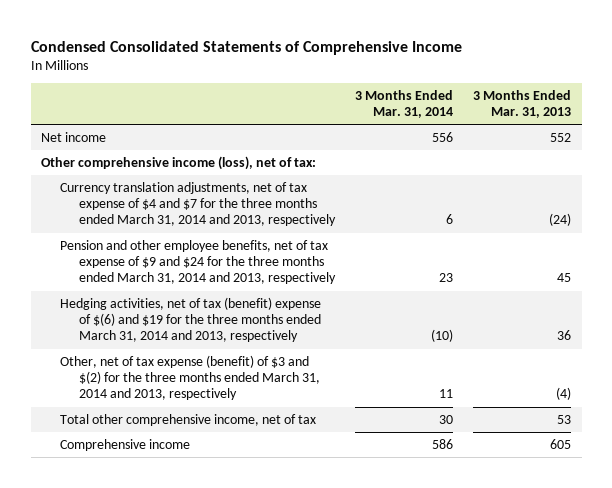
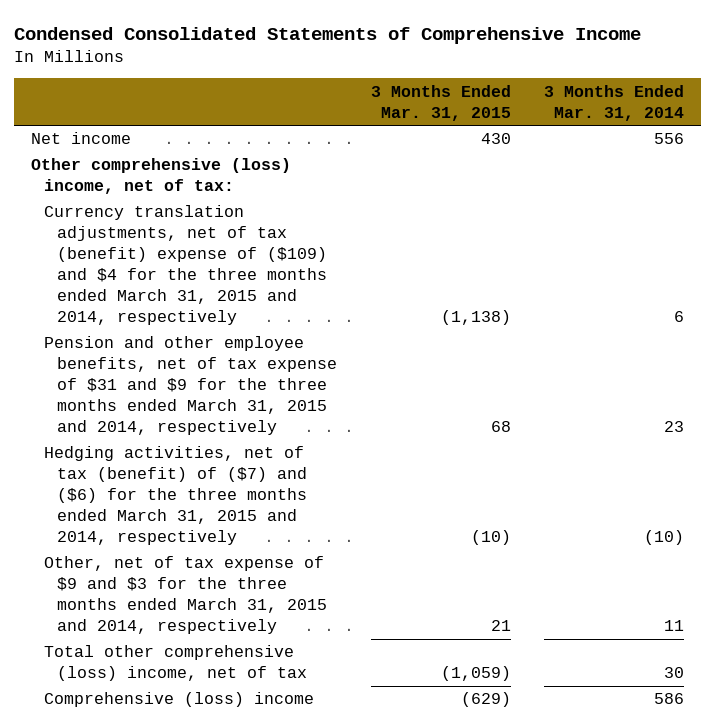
- | 3 Months Ended Mar. 31, 2014 | 3 Months Ended Mar. 31, 2013
+ | 3 Months Ended Mar. 31, 2015 | 3 Months Ended Mar. 31, 2014
- Other comprehensive income (loss), net of tax:
- Currency translation adjustments, net of tax expense of $4 and $7 for the three months ended March 31, 2014 and 2013, respectively | 6 | (24)
- Pension and other employee benefits, net of tax expense of $9 and $24 for the three months ended March 31, 2014 and 2013, respectively | 23 | 45
- Hedging activities, net of tax (benefit) expense of $(6) and $19 for the three months ended March 31, 2014 and 2013, respectively | (10) | 36
- Other, net of tax expense (benefit) of $3 and $(2) for the three months ended March 31, 2014 and 2013, respectively | 11 | (4)
- Total other comprehensive income, net of tax | 30 | 53
- Comprehensive income | 586 | 605
+ Other comprehensive (loss) income, net of tax:
+ Currency translation adjustments, net of tax (benefit) expense of ($109) and $4 for the three months ended March 31, 2015 and 2014, respectively | (1,138) | 6
+ Pension and other employee benefits, net of tax expense of $31 and $9 for the three months ended March 31, 2015 and 2014, respectively | 68 | 23
+ Hedging activities, net of tax (benefit) of ($7) and ($6) for the three months ended March 31, 2015 and 2014, respectively | (10) | (10)
+ Other, net of tax expense of $9 and $3 for the three months ended March 31, 2015 and 2014, respectively | 21 | 11
+ Total other comprehensive (loss) income, net of tax | (1,059) | 30
+ Comprehensive (loss) income | (629) | 586

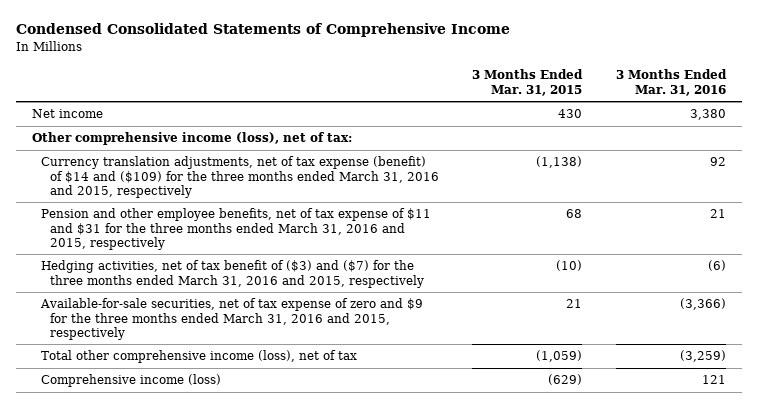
- | 3 Months Ended Mar. 31, 2015 | 3 Months Ended Mar. 31, 2014
+ | 3 Months Ended Mar. 31, 2015 | 3 Months Ended Mar. 31, 2016
- Other comprehensive (loss) income, net of tax:
- Currency translation adjustments, net of tax (benefit) expense of ($109) and $4 for the three months ended March 31, 2015 and 2014, respectively | (1,138) | 6
- Pension and other employee benefits, net of tax expense of $31 and $9 for the three months ended March 31, 2015 and 2014, respectively | 68 | 23
- Hedging activities, net of tax (benefit) of ($7) and ($6) for the three months ended March 31, 2015 and 2014, respectively | (10) | (10)
- Other, net of tax expense of $9 and $3 for the three months ended March 31, 2015 and 2014, respectively | 21 | 11
- Total other comprehensive (loss) income, net of tax | (1,059) | 30
- Comprehensive (loss) income | (629) | 586
+ Other comprehensive income (loss), net of tax:
+ Currency translation adjustments, net of tax expense (benefit) of $14 and ($109) for the three months ended March 31, 2016 and 2015, respectively | (1,138) | 92
+ Pension and other employee benefits, net of tax expense of $11 and $31 for the three months ended March 31, 2016 and 2015, respectively | 68 | 21
+ Hedging activities, net of tax benefit of ($3) and ($7) for the three months ended March 31, 2016 and 2015, respectively | (10) | (6)
+ Available-for-sale securities, net of tax expense of zero and $9 for the three months ended March 31, 2016 and 2015, respectively | 21 | (3,366)
+ Total other comprehensive income (loss), net of tax | (1,059) | (3,259)
+ Comprehensive income (loss) | (629) | 121

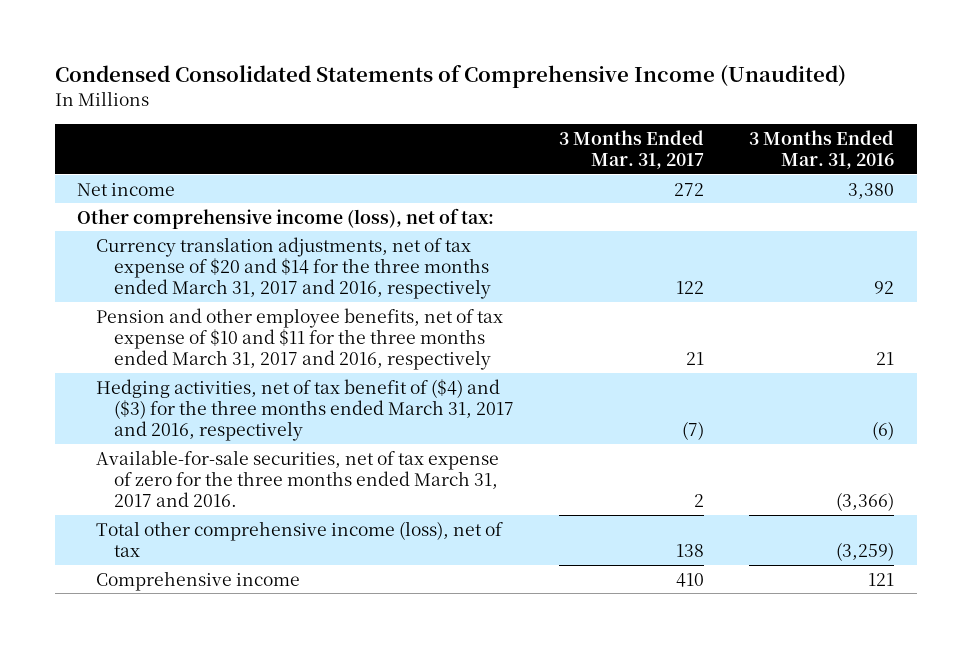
- Condensed Consolidated Statements of Comprehensive Income
+ Condensed Consolidated Statements of Comprehensive Income (Unaudited)
- | 3 Months Ended Mar. 31, 2015 | 3 Months Ended Mar. 31, 2016
+ | 3 Months Ended Mar. 31, 2017 | 3 Months Ended Mar. 31, 2016
- Currency translation adjustments, net of tax expense (benefit) of $14 and ($109) for the three months ended March 31, 2016 and 2015, respectively | (1,138) | 92
- Pension and other employee benefits, net of tax expense of $11 and $31 for the three months ended March 31, 2016 and 2015, respectively | 68 | 21
- Hedging activities, net of tax benefit of ($3) and ($7) for the three months ended March 31, 2016 and 2015, respectively | (10) | (6)
- Available-for-sale securities, net of tax expense of zero and $9 for the three months ended March 31, 2016 and 2015, respectively | 21 | (3,366)
+ Currency translation adjustments, net of tax expense of $20 and $14 for the three months ended March 31, 2017 and 2016, respectively | 122 | 92
+ Pension and other employee benefits, net of tax expense of $10 and $11 for the three months ended March 31, 2017 and 2016, respectively | 21 | 21
+ Hedging activities, net of tax benefit of ($4) and ($3) for the three months ended March 31, 2017 and 2016, respectively | (7) | (6)
+ Available-for-sale securities, net of tax expense of zero for the three months ended March 31, 2017 and 2016. | 2 | (3,366)
- Comprehensive income (loss) | (629) | 121
+ Comprehensive income | 410 | 121

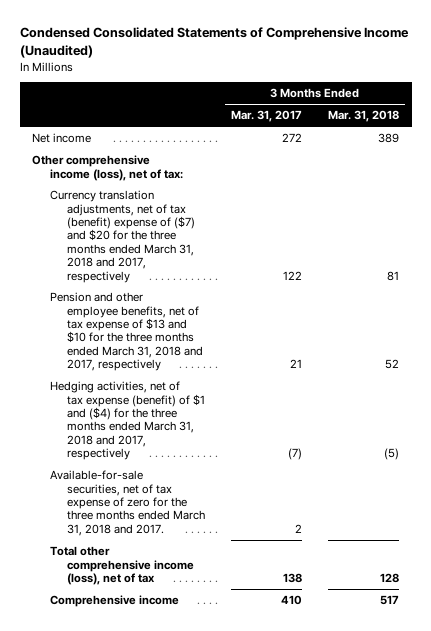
- | 3 Months Ended Mar. 31, 2017 | 3 Months Ended Mar. 31, 2016
+ | 3 Months Ended Mar. 31, 2017 | 3 Months Ended Mar. 31, 2018
- Currency translation adjustments, net of tax expense of $20 and $14 for the three months ended March 31, 2017 and 2016, respectively | 122 | 92
- Pension and other employee benefits, net of tax expense of $10 and $11 for the three months ended March 31, 2017 and 2016, respectively | 21 | 21
- Hedging activities, net of tax benefit of ($4) and ($3) for the three months ended March 31, 2017 and 2016, respectively | (7) | (6)
- Available-for-sale securities, net of tax expense of zero for the three months ended March 31, 2017 and 2016. | 2 | (3,366)
+ Currency translation adjustments, net of tax (benefit) expense of ($7) and $20 for the three months ended March 31, 2018 and 2017, respectively | 122 | 81
+ Pension and other employee benefits, net of tax expense of $13 and $10 for the three months ended March 31, 2018 and 2017, respectively | 21 | 52
+ Hedging activities, net of tax expense (benefit) of $1 and ($4) for the three months ended March 31, 2018 and 2017, respectively | (7) | (5)
+ Available-for-sale securities, net of tax expense of zero for the three months ended March 31, 2018 and 2017. | 2 |

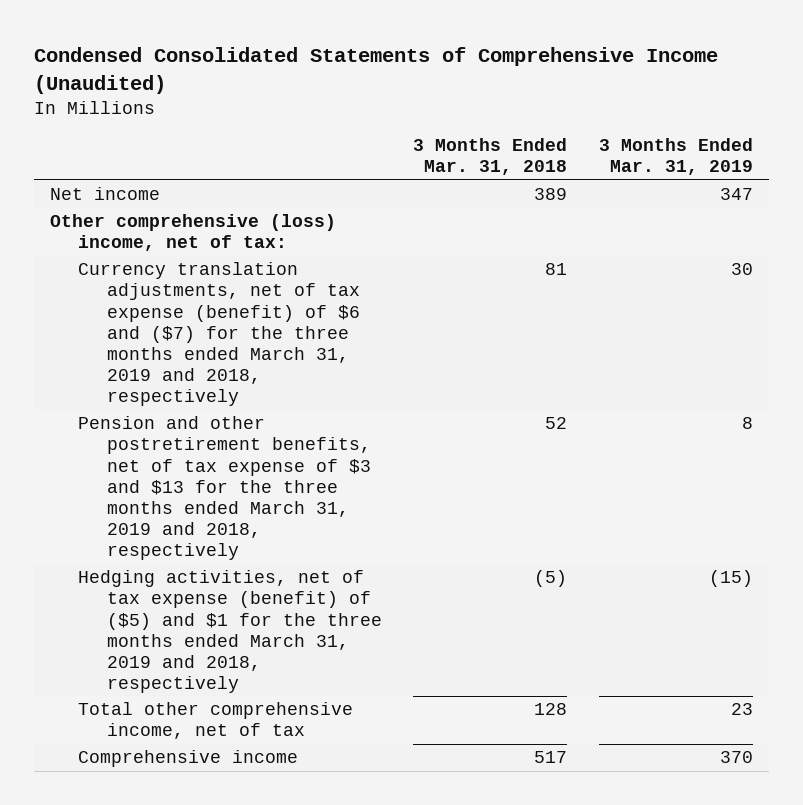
- | 3 Months Ended Mar. 31, 2017 | 3 Months Ended Mar. 31, 2018
+ | 3 Months Ended Mar. 31, 2018 | 3 Months Ended Mar. 31, 2019
- Other comprehensive income (loss), net of tax:
- Currency translation adjustments, net of tax (benefit) expense of ($7) and $20 for the three months ended March 31, 2018 and 2017, respectively | 122 | 81
- Pension and other employee benefits, net of tax expense of $13 and $10 for the three months ended March 31, 2018 and 2017, respectively | 21 | 52
- Hedging activities, net of tax expense (benefit) of $1 and ($4) for the three months ended March 31, 2018 and 2017, respectively | (7) | (5)
- Available-for-sale securities, net of tax expense of zero for the three months ended March 31, 2018 and 2017. | 2 |
- Total other comprehensive income (loss), net of tax | 138 | 128
+ Other comprehensive (loss) income, net of tax:
+ Currency translation adjustments, net of tax expense (benefit) of $6 and ($7) for the three months ended March 31, 2019 and 2018, respectively | 81 | 30
+ Pension and other postretirement benefits, net of tax expense of $3 and $13 for the three months ended March 31, 2019 and 2018, respectively | 52 | 8
+ Hedging activities, net of tax expense (benefit) of ($5) and $1 for the three months ended March 31, 2019 and 2018, respectively | (5) | (15)
+ Total other comprehensive income, net of tax | 128 | 23

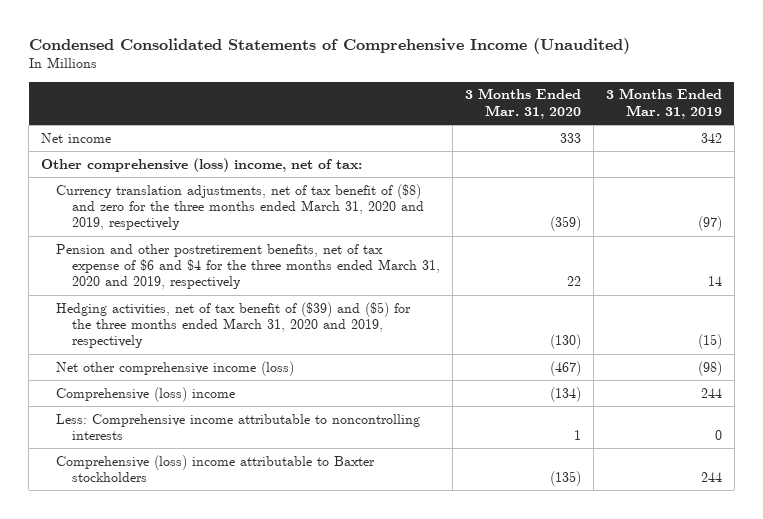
- | 3 Months Ended Mar. 31, 2018 | 3 Months Ended Mar. 31, 2019
+ | 3 Months Ended Mar. 31, 2020 | 3 Months Ended Mar. 31, 2019
- Net income | 389 | 347
+ Net income | 333 | 342
- Currency translation adjustments, net of tax expense (benefit) of $6 and ($7) for the three months ended March 31, 2019 and 2018, respectively | 81 | 30
- Pension and other postretirement benefits, net of tax expense of $3 and $13 for the three months ended March 31, 2019 and 2018, respectively | 52 | 8
- Hedging activities, net of tax expense (benefit) of ($5) and $1 for the three months ended March 31, 2019 and 2018, respectively | (5) | (15)
- Total other comprehensive income, net of tax | 128 | 23
- Comprehensive income | 517 | 370
+ Currency translation adjustments, net of tax benefit of ($8) and zero for the three months ended March 31, 2020 and 2019, respectively | (359) | (97)
+ Pension and other postretirement benefits, net of tax expense of $6 and $4 for the three months ended March 31, 2020 and 2019, respectively | 22 | 14
+ Hedging activities, net of tax benefit of ($39) and ($5) for the three months ended March 31, 2020 and 2019, respectively | (130) | (15)
+ Net other comprehensive income (loss) | (467) | (98)
+ Comprehensive (loss) income | (134) | 244
+ Less: Comprehensive income attributable to noncontrolling interests | 1 | 0
+ Comprehensive (loss) income attributable to Baxter stockholders | (135) | 244

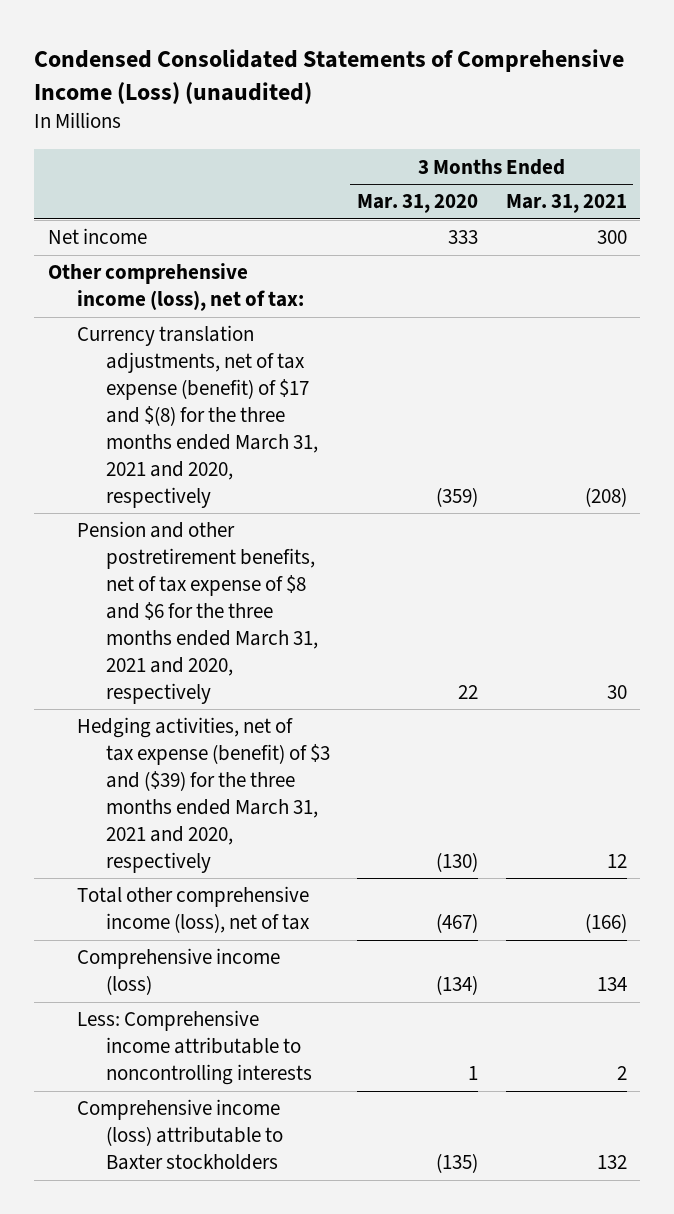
- Condensed Consolidated Statements of Comprehensive Income (Unaudited)
+ Condensed Consolidated Statements of Comprehensive Income (Loss) (unaudited)
- | 3 Months Ended Mar. 31, 2020 | 3 Months Ended Mar. 31, 2019
+ | 3 Months Ended Mar. 31, 2020 | 3 Months Ended Mar. 31, 2021
- Other comprehensive (loss) income, net of tax:
- Currency translation adjustments, net of tax benefit of ($8) and zero for the three months ended March 31, 2020 and 2019, respectively | (359) | (97)
- Pension and other postretirement benefits, net of tax expense of $6 and $4 for the three months ended March 31, 2020 and 2019, respectively | 22 | 14
- Hedging activities, net of tax benefit of ($39) and ($5) for the three months ended March 31, 2020 and 2019, respectively | (130) | (15)
- Net other comprehensive income (loss) | (467) | (98)
- Comprehensive (loss) income | (134) | 244
+ Other comprehensive income (loss), net of tax:
+ Currency translation adjustments, net of tax expense (benefit) of $17 and $(8) for the three months ended March 31, 2021 and 2020, respectively | (359) | (208)
+ Pension and other postretirement benefits, net of tax expense of $8 and $6 for the three months ended March 31, 2021 and 2020, respectively | 22 | 30
+ Hedging activities, net of tax expense (benefit) of $3 and ($39) for the three months ended March 31, 2021 and 2020, respectively | (130) | 12
+ Total other comprehensive income (loss), net of tax | (467) | (166)
+ Comprehensive income (loss) | (134) | 134
- Comprehensive (loss) income attributable to Baxter stockholders | (135) | 244
+ Comprehensive income (loss) attributable to Baxter stockholders | (135) | 132

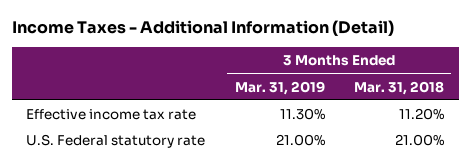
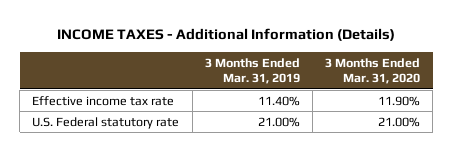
- Income Taxes - Additional Information (Detail)
+ INCOME TAXES - Additional Information (Details)
- | 3 Months Ended Mar. 31, 2019 | 3 Months Ended Mar. 31, 2018
+ | 3 Months Ended Mar. 31, 2019 | 3 Months Ended Mar. 31, 2020
- Effective income tax rate | 11.30% | 11.20%
+ Effective income tax rate | 11.40% | 11.90%

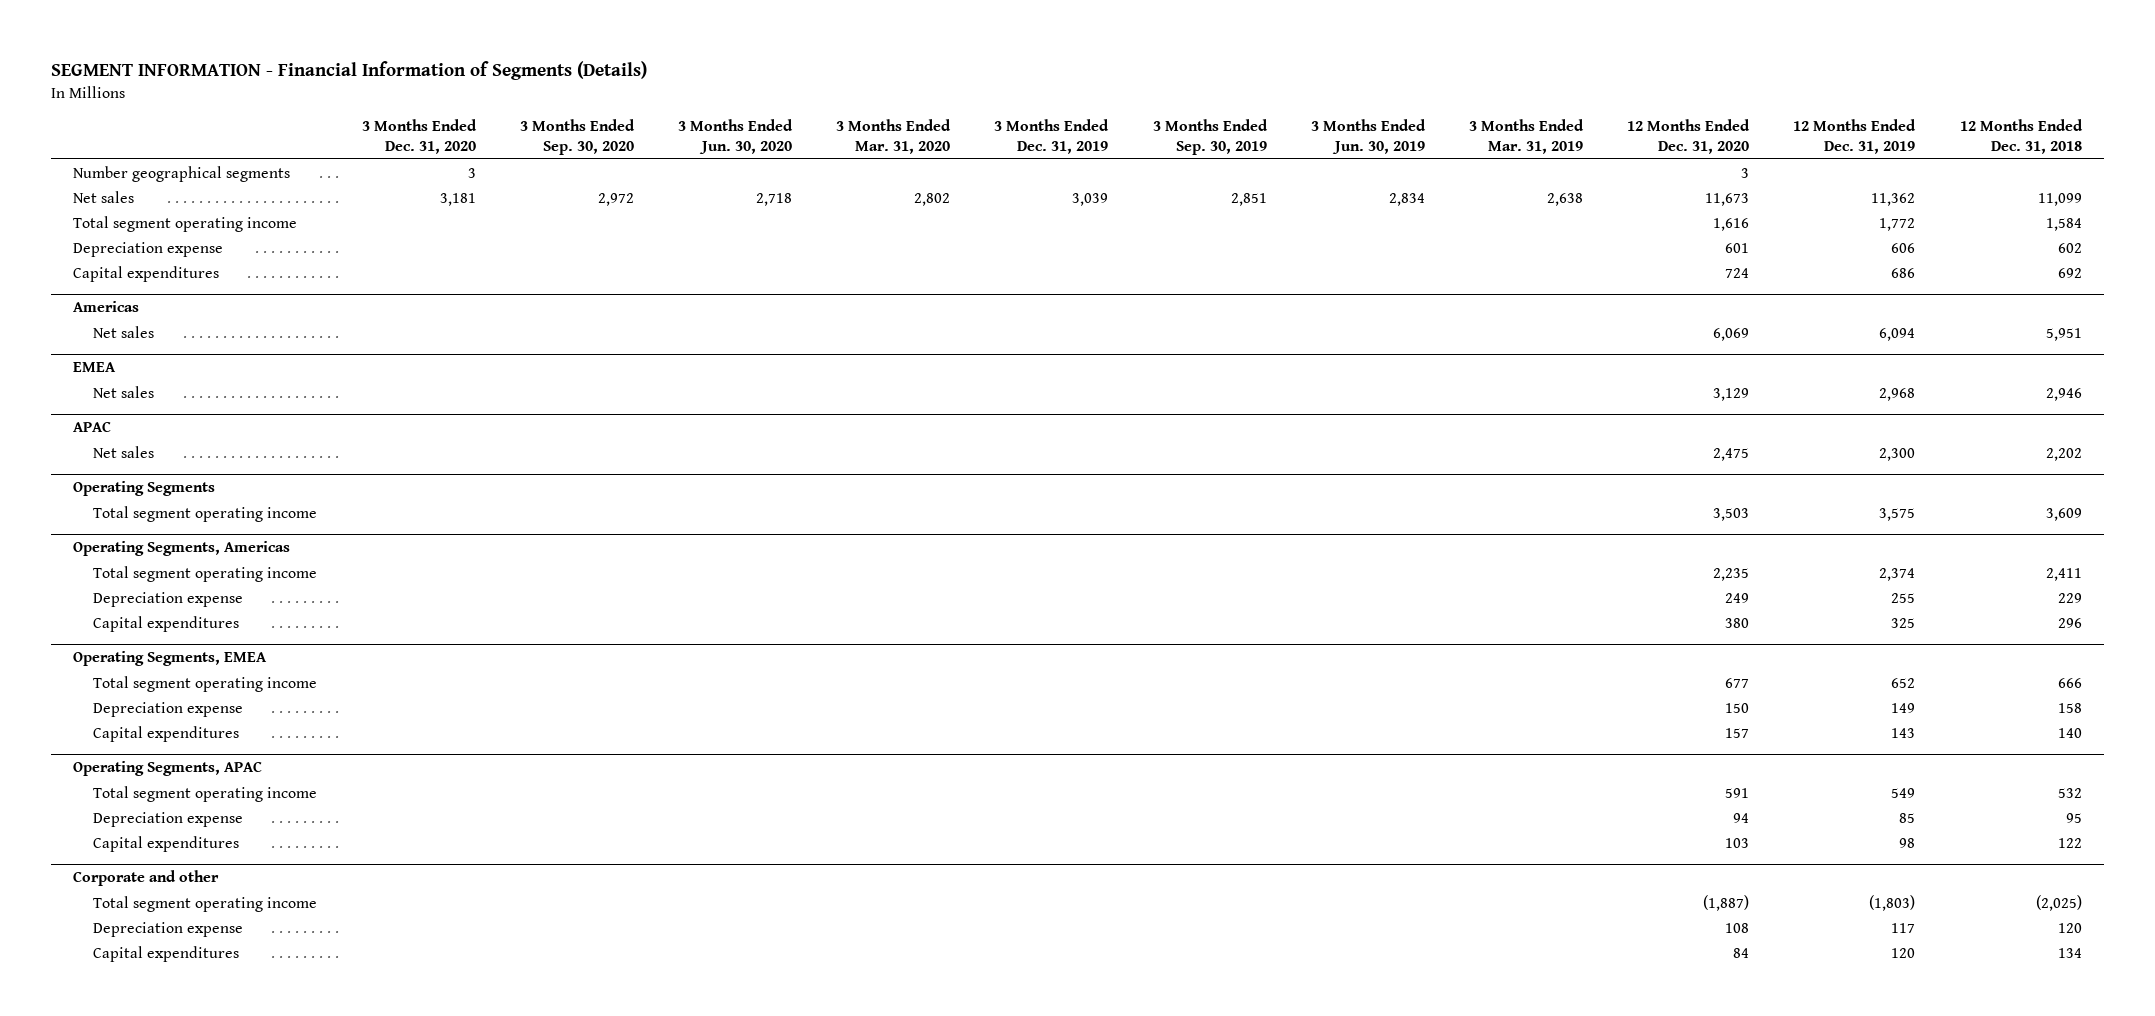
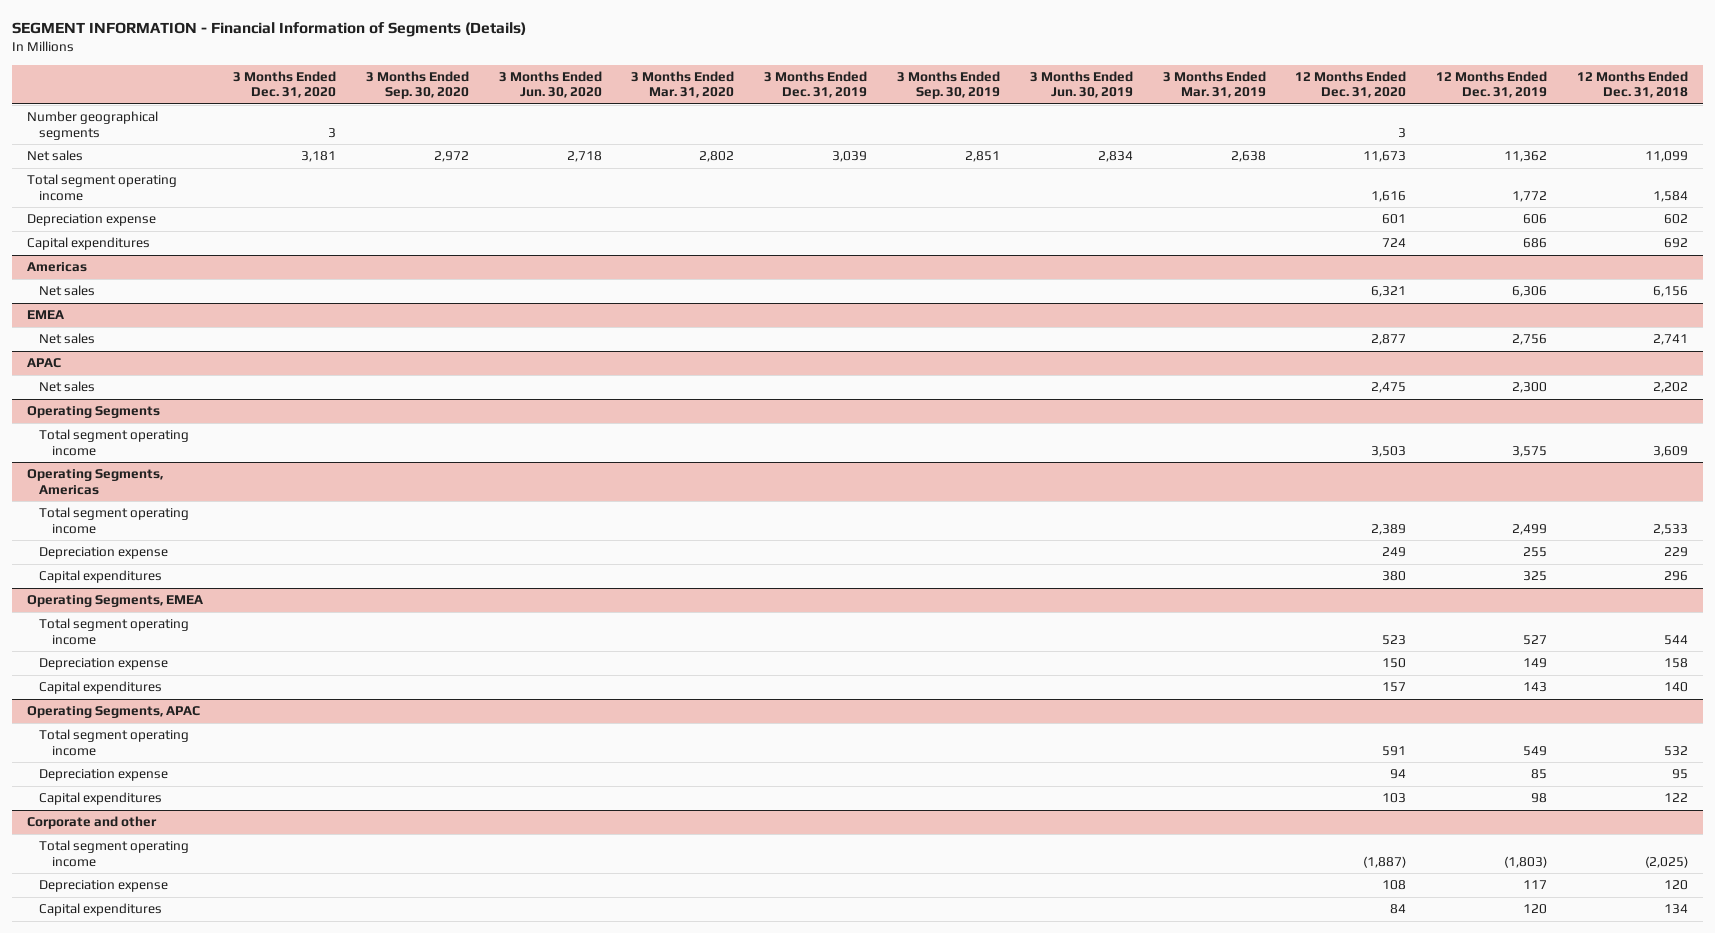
@ Americas
- Net sales | | | | | | | | | 6,069 | 6,094 | 5,951
+ Net sales | | | | | | | | | 6,321 | 6,306 | 6,156
@ EMEA
- Net sales | | | | | | | | | 3,129 | 2,968 | 2,946
+ Net sales | | | | | | | | | 2,877 | 2,756 | 2,741
@ Operating Segments, Americas
- Total segment operating income | | | | | | | | | 2,235 | 2,374 | 2,411
+ Total segment operating income | | | | | | | | | 2,389 | 2,499 | 2,533
@ Operating Segments, EMEA
- Total segment operating income | | | | | | | | | 677 | 652 | 666
+ Total segment operating income | | | | | | | | | 523 | 527 | 544

